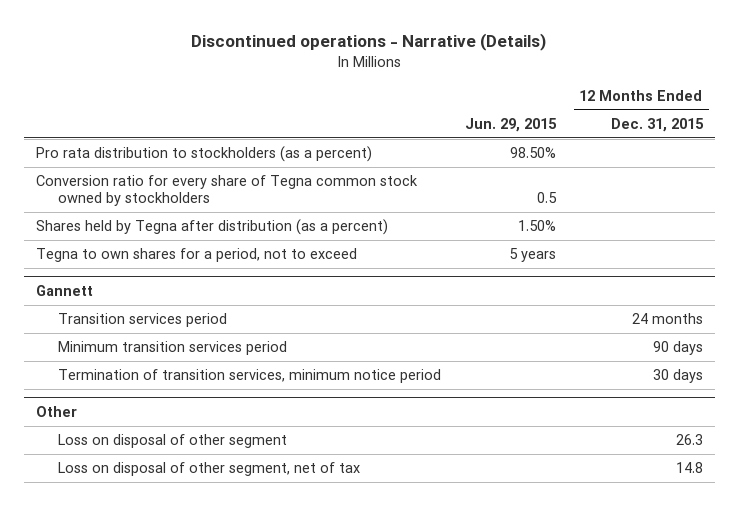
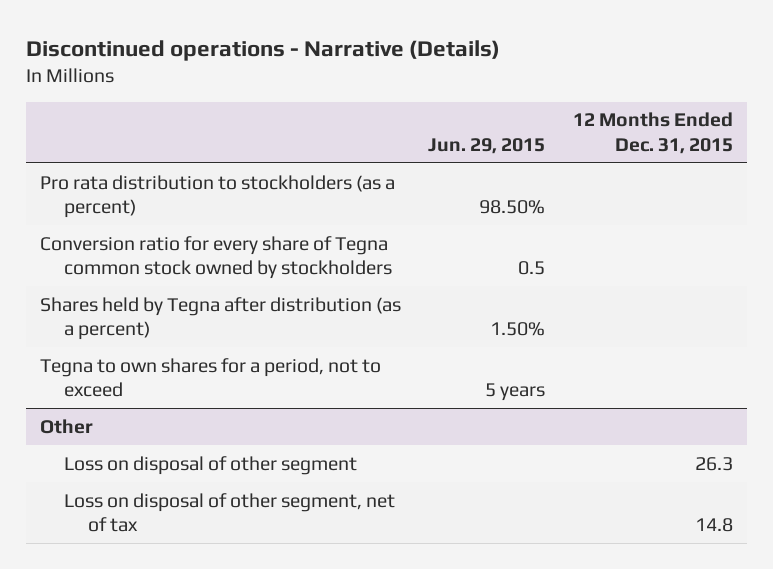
- Gannett
- Transition services period | | 24 months
- Minimum transition services period | | 90 days
- Termination of transition services, minimum notice period | | 30 days

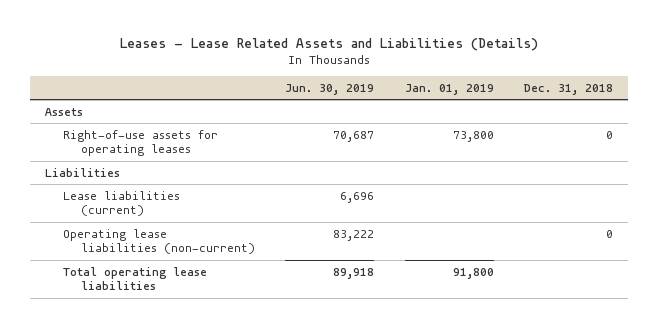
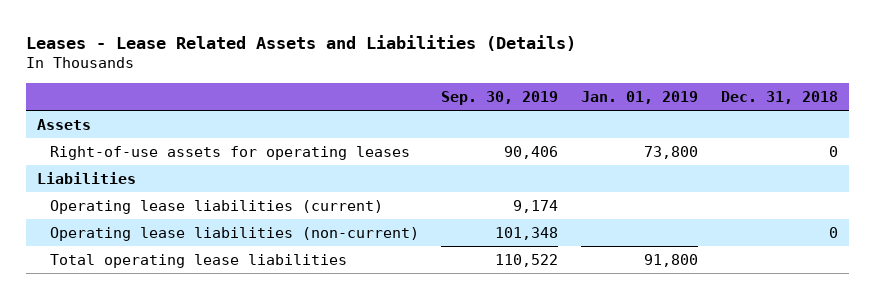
- | Jun. 30, 2019 | Jan. 01, 2019 | Dec. 31, 2018
+ | Sep. 30, 2019 | Jan. 01, 2019 | Dec. 31, 2018
- Lease liabilities (current) | 6,696 | |
+ Operating lease liabilities (current) | 9,174 | |

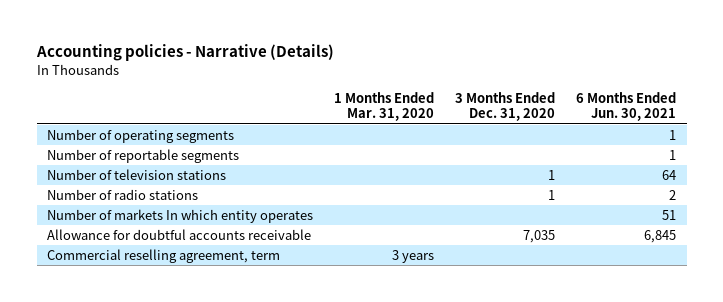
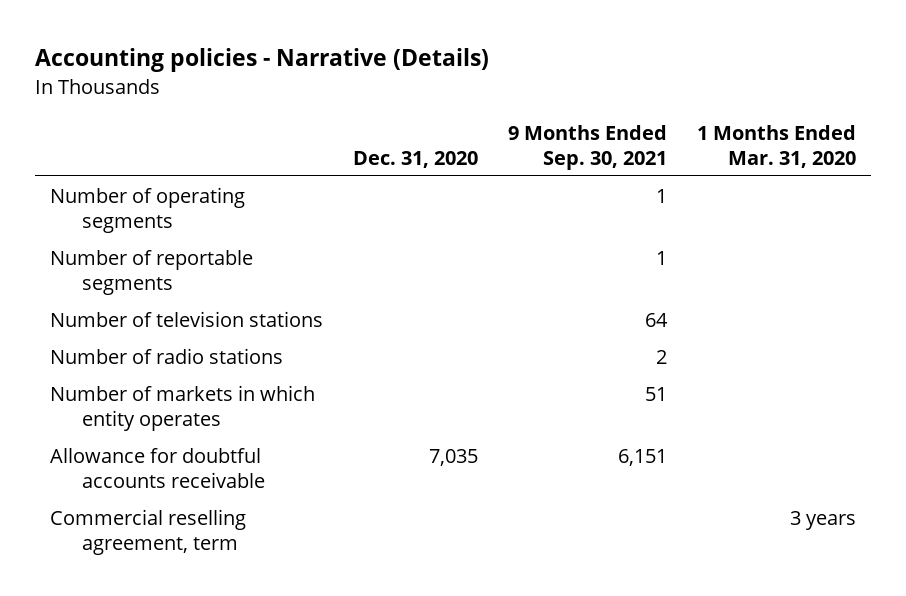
- | 1 Months Ended Mar. 31, 2020 | 3 Months Ended Dec. 31, 2020 | 6 Months Ended Jun. 30, 2021
+ | Dec. 31, 2020 | 9 Months Ended Sep. 30, 2021 | 1 Months Ended Mar. 31, 2020
- Number of markets In which entity operates | | | 51
+ Number of markets in which entity operates | | 51 |

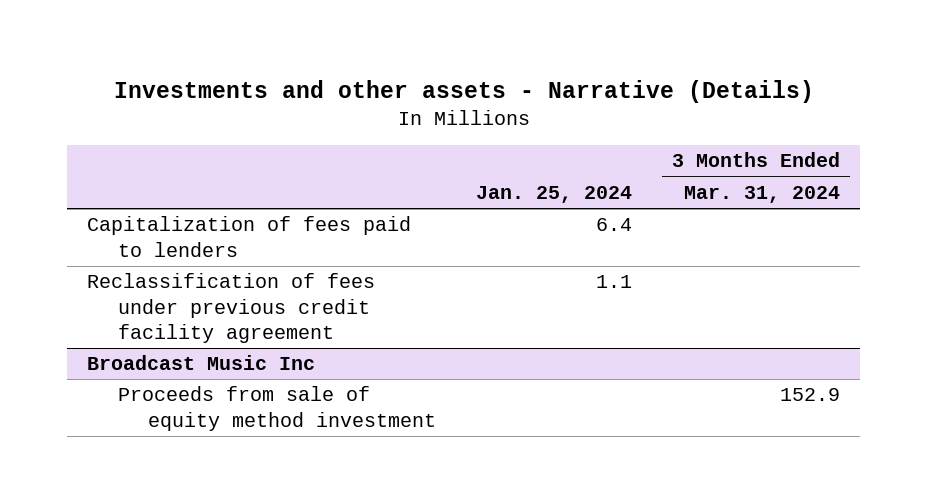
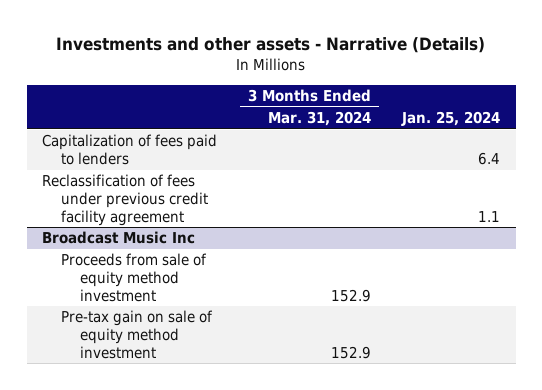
- | Jan. 25, 2024 | 3 Months Ended Mar. 31, 2024
+ | 3 Months Ended Mar. 31, 2024 | Jan. 25, 2024
@ Broadcast Music Inc
+ Pre-tax gain on sale of equity method investment | 152.9 |

